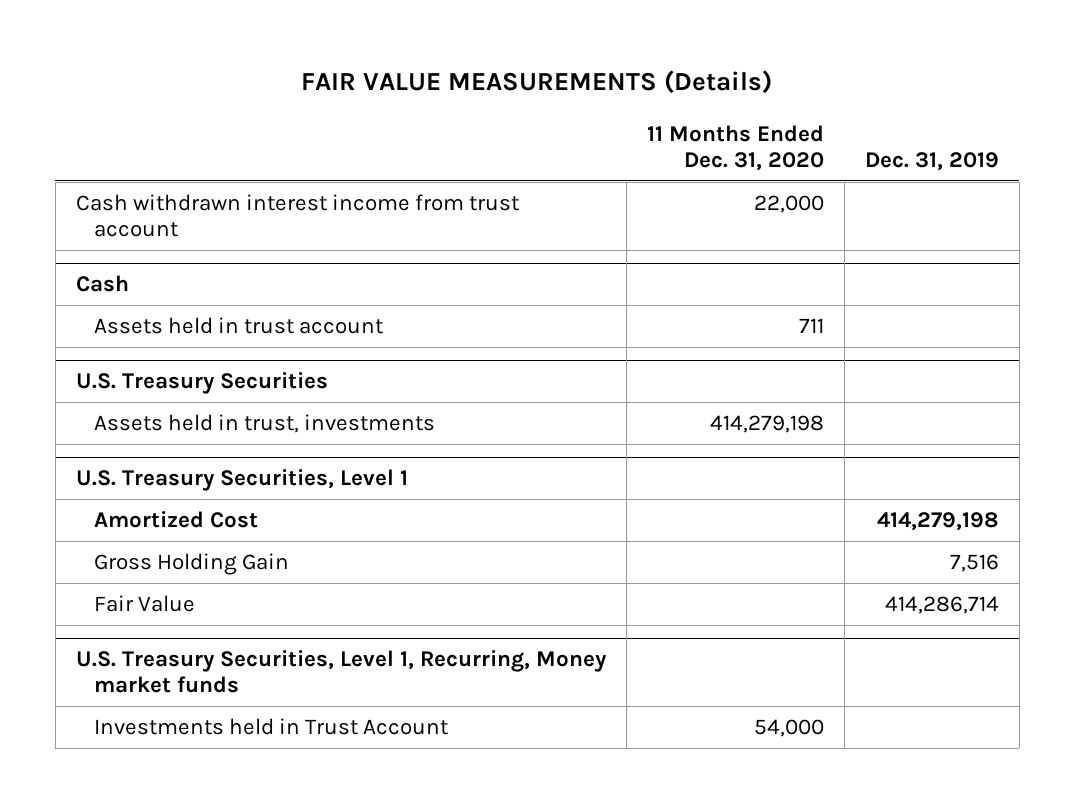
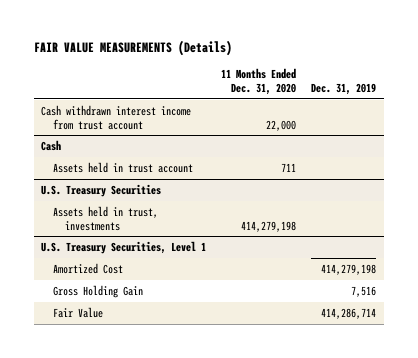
- U.S. Treasury Securities, Level 1, Recurring, Money market funds
- Investments held in Trust Account | 54,000 |

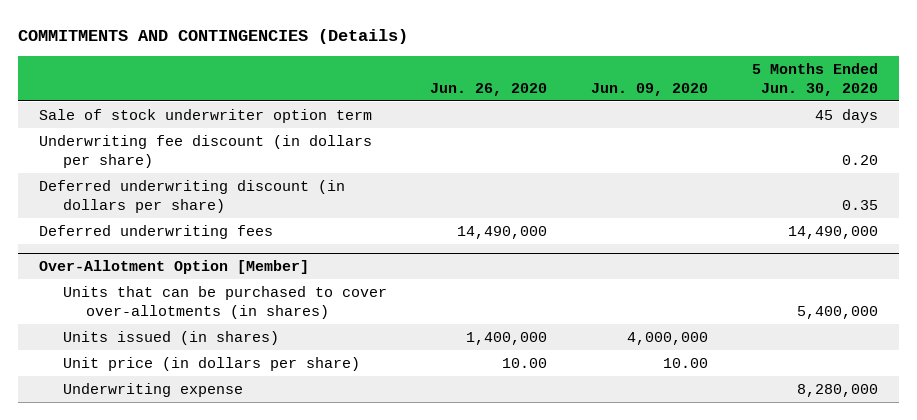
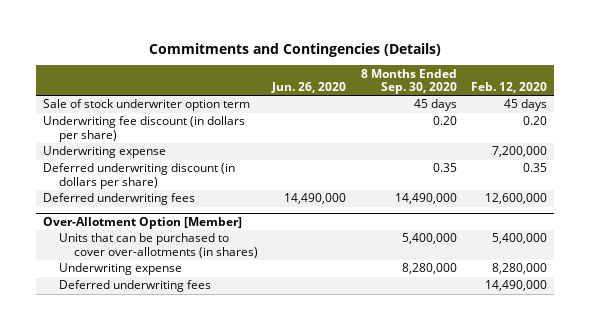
- COMMITMENTS AND CONTINGENCIES (Details)
+ Commitments and Contingencies (Details)
- | Jun. 26, 2020 | Jun. 09, 2020 | 5 Months Ended Jun. 30, 2020
+ | Jun. 26, 2020 | 8 Months Ended Sep. 30, 2020 | Feb. 12, 2020
+ Underwriting expense | | | 7,200,000
@ Over-Allotment Option [Member]
- Units issued (in shares) | 1,400,000 | 4,000,000 |
- Unit price (in dollars per share) | 10.00 | 10.00 |
+ Deferred underwriting fees | | | 14,490,000

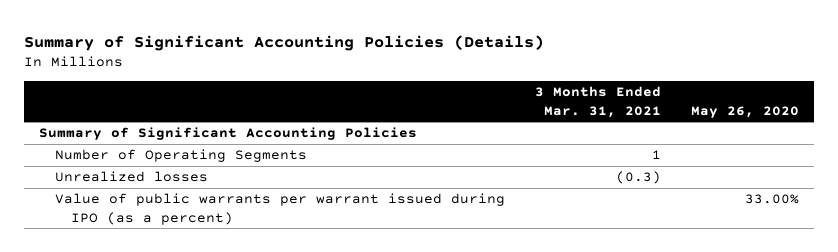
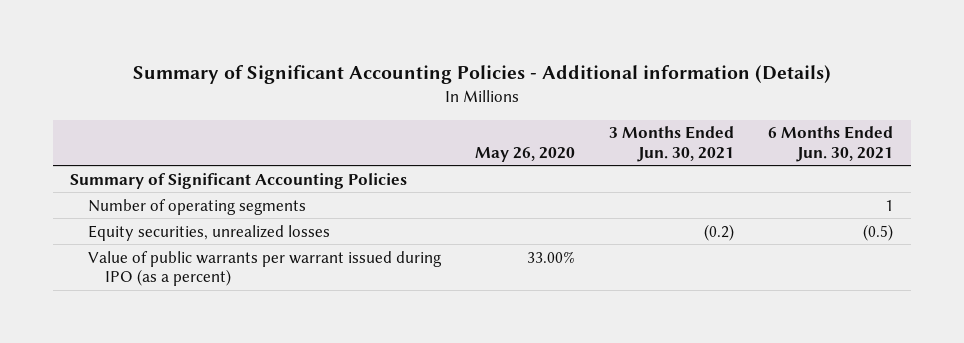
- Summary of Significant Accounting Policies (Details)
+ Summary of Significant Accounting Policies - Additional information (Details)
- | 3 Months Ended Mar. 31, 2021 | May 26, 2020
+ | May 26, 2020 | 3 Months Ended Jun. 30, 2021 | 6 Months Ended Jun. 30, 2021
- Number of Operating Segments | 1 |
- Unrealized losses | (0.3) |
+ Number of operating segments | | | 1
+ Equity securities, unrealized losses | | (0.2) | (0.5)

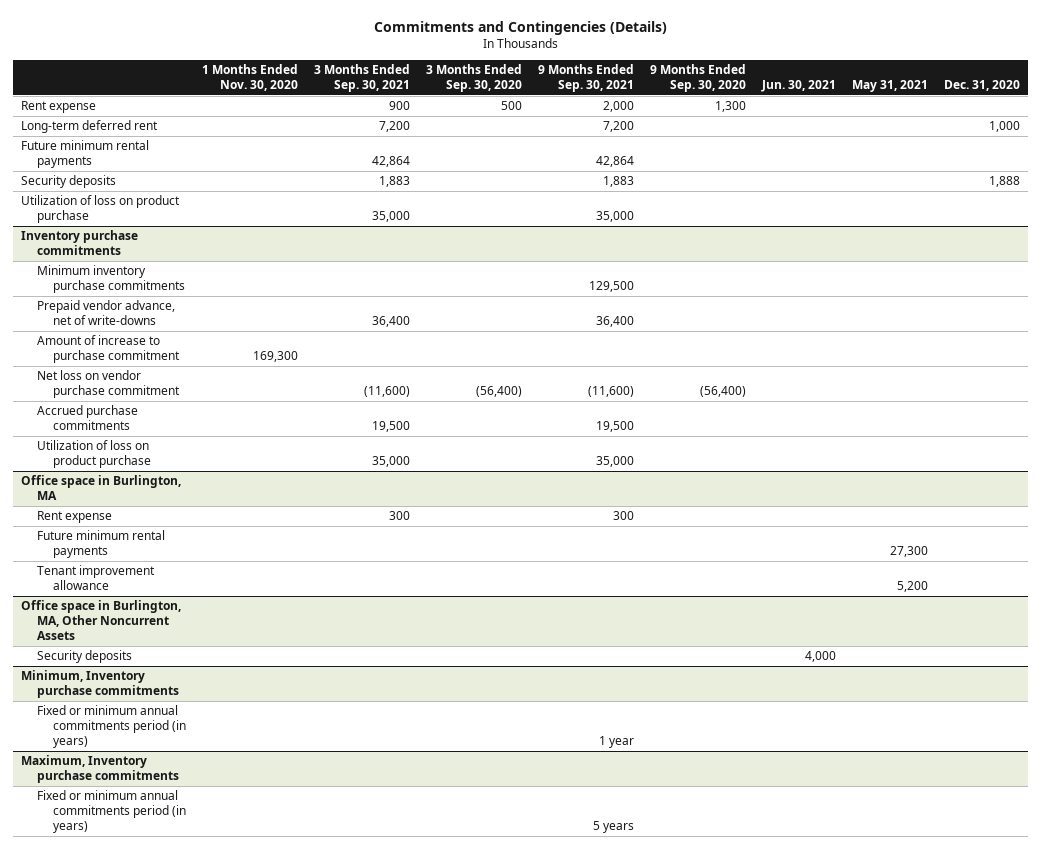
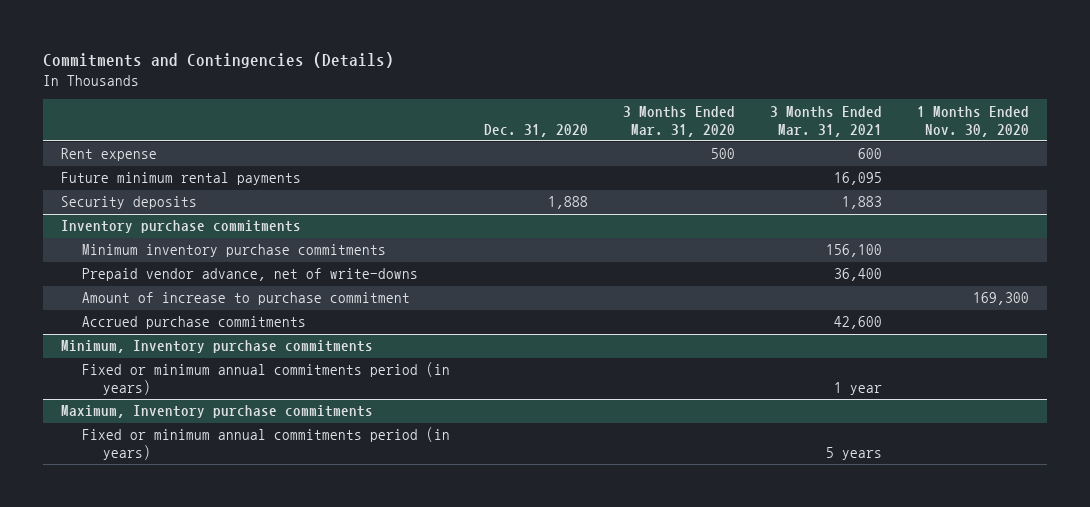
- | 1 Months Ended Nov. 30, 2020 | 3 Months Ended Sep. 30, 2021 | 3 Months Ended Sep. 30, 2020 | 9 Months Ended Sep. 30, 2021 | 9 Months Ended Sep. 30, 2020 | Jun. 30, 2021 | May 31, 2021 | Dec. 31, 2020
+ | Dec. 31, 2020 | 3 Months Ended Mar. 31, 2020 | 3 Months Ended Mar. 31, 2021 | 1 Months Ended Nov. 30, 2020
- Long-term deferred rent | | 7,200 | | 7,200 | | | | 1,000
- Utilization of loss on product purchase | | 35,000 | | 35,000 | | | |
@ Inventory purchase commitments
- Net loss on vendor purchase commitment | | (11,600) | (56,400) | (11,600) | (56,400) | | |
- Utilization of loss on product purchase | | 35,000 | | 35,000 | | | |
- Office space in Burlington, MA
- Rent expense | | 300 | | 300 | | | |
- Future minimum rental payments | | | | | | | 27,300 |
- Tenant improvement allowance | | | | | | | 5,200 |
- Office space in Burlington, MA, Other Noncurrent Assets
- Security deposits | | | | | | 4,000 | |

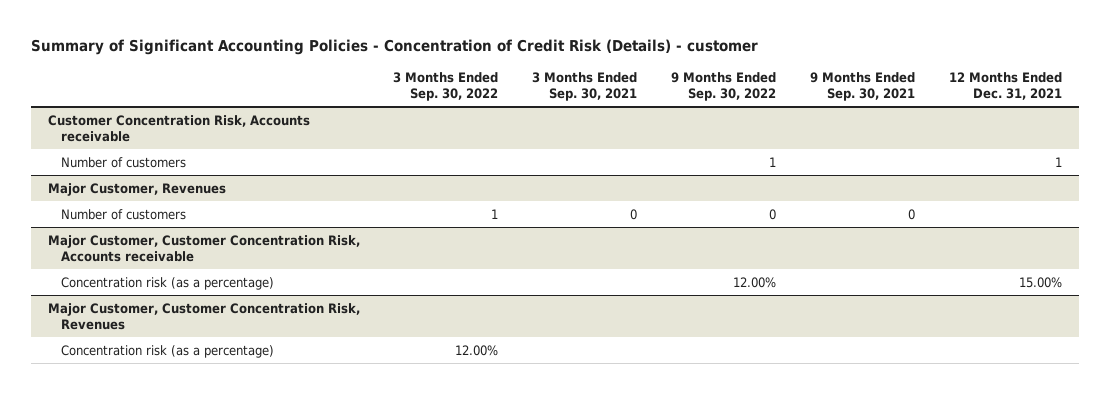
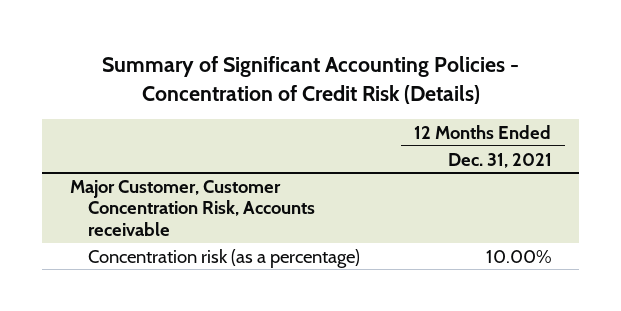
- Summary of Significant Accounting Policies - Concentration of Credit Risk (Details) - customer
+ Summary of Significant Accounting Policies - Concentration of Credit Risk (Details)
- | 3 Months Ended Sep. 30, 2022 | 3 Months Ended Sep. 30, 2021 | 9 Months Ended Sep. 30, 2022 | 9 Months Ended Sep. 30, 2021 | 12 Months Ended Dec. 31, 2021
+ | 12 Months Ended Dec. 31, 2021
- Customer Concentration Risk, Accounts receivable
- Number of customers | | | 1 | | 1
- Major Customer, Revenues
- Number of customers | 1 | 0 | 0 | 0 |
@ Major Customer, Customer Concentration Risk, Accounts receivable
- Concentration risk (as a percentage) | | | 12.00% | | 15.00%
- Major Customer, Customer Concentration Risk, Revenues
- Concentration risk (as a percentage) | 12.00% | | | |
@ Major Customer, Customer Concentration Risk, Accounts receivable
+ Concentration risk (as a percentage) | 10.00%

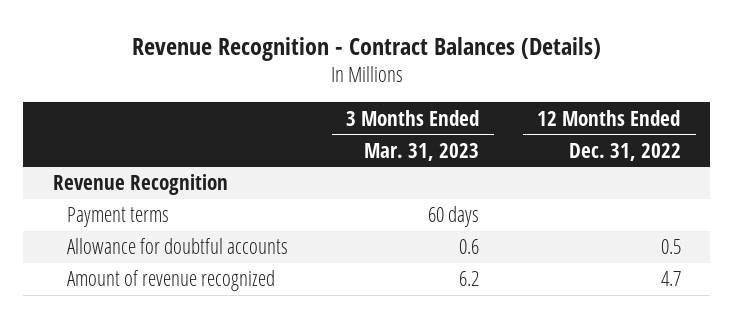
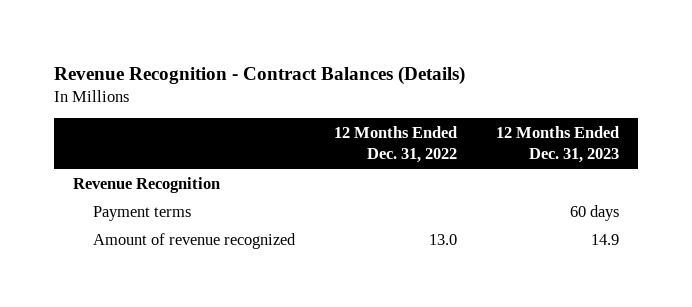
- | 3 Months Ended Mar. 31, 2023 | 12 Months Ended Dec. 31, 2022
+ | 12 Months Ended Dec. 31, 2022 | 12 Months Ended Dec. 31, 2023
- Allowance for doubtful accounts | 0.6 | 0.5
- Amount of revenue recognized | 6.2 | 4.7
+ Amount of revenue recognized | 13.0 | 14.9

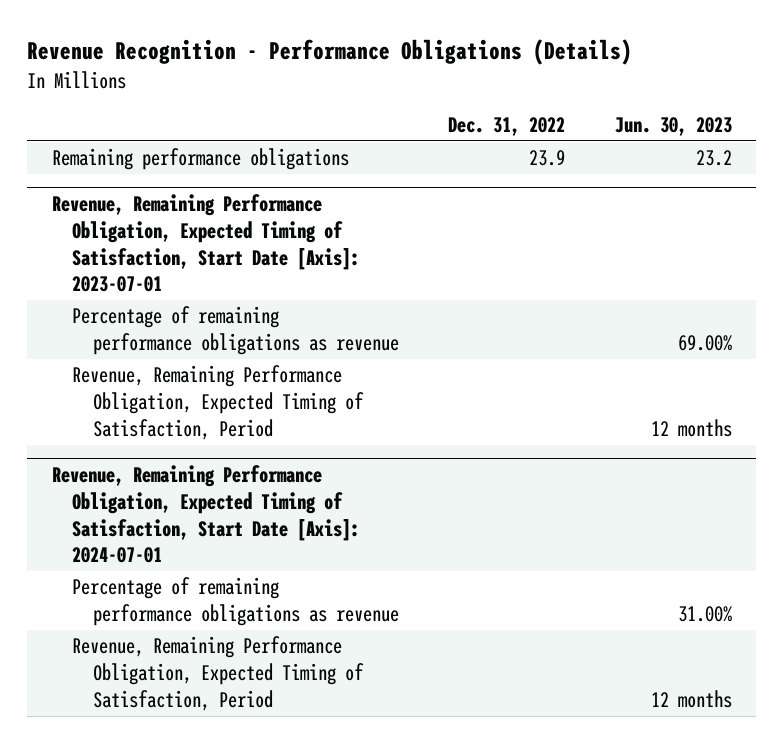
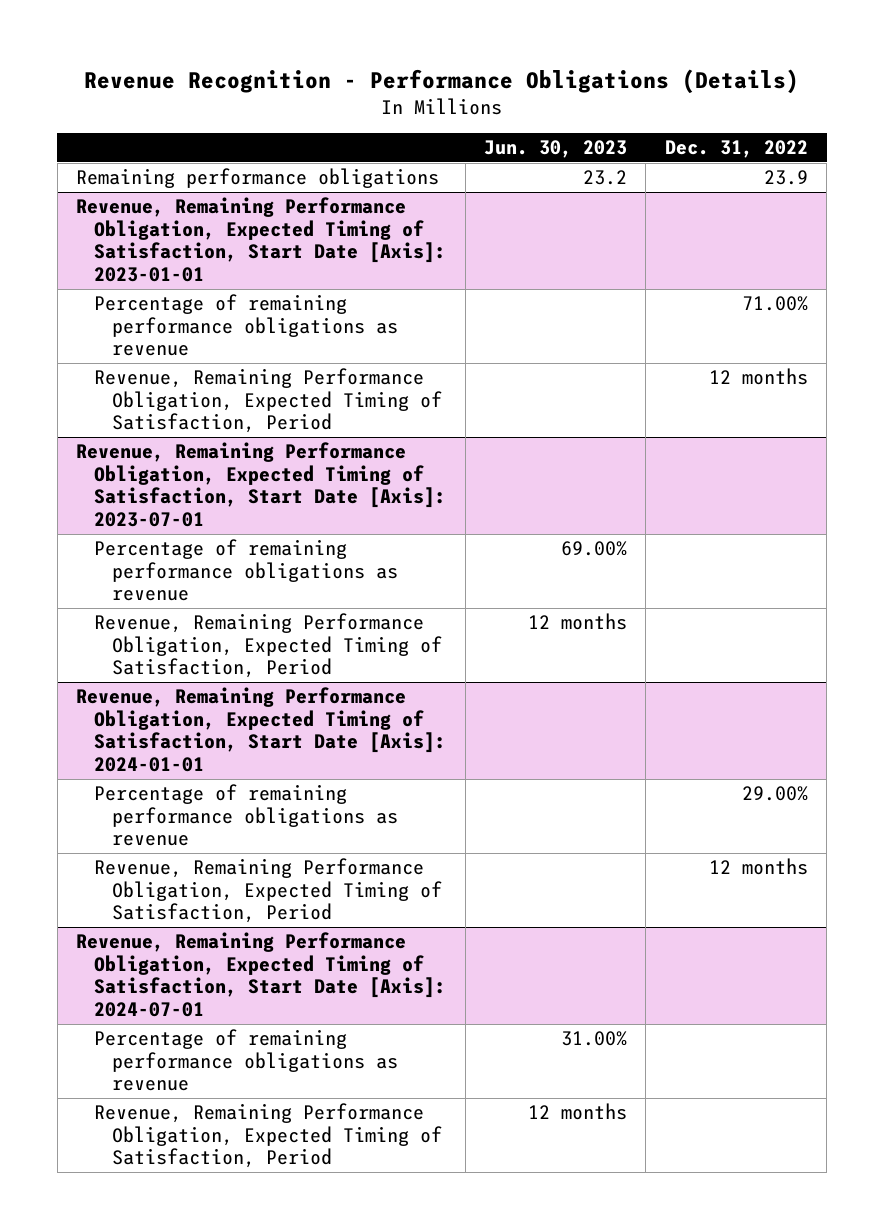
- | Dec. 31, 2022 | Jun. 30, 2023
+ | Jun. 30, 2023 | Dec. 31, 2022
+ Revenue, Remaining Performance Obligation, Expected Timing of Satisfaction, Start Date [Axis]: 2023-01-01
+ Percentage of remaining performance obligations as revenue | | 71.00%
+ Revenue, Remaining Performance Obligation, Expected Timing of Satisfaction, Period | | 12 months
+ Revenue, Remaining Performance Obligation, Expected Timing of Satisfaction, Start Date [Axis]: 2024-01-01
+ Percentage of remaining performance obligations as revenue | | 29.00%
+ Revenue, Remaining Performance Obligation, Expected Timing of Satisfaction, Period | | 12 months

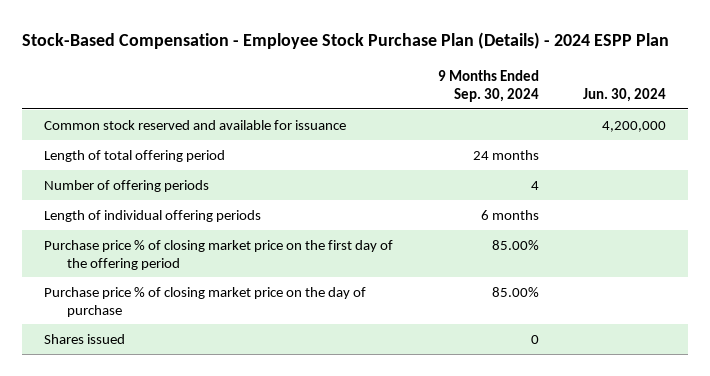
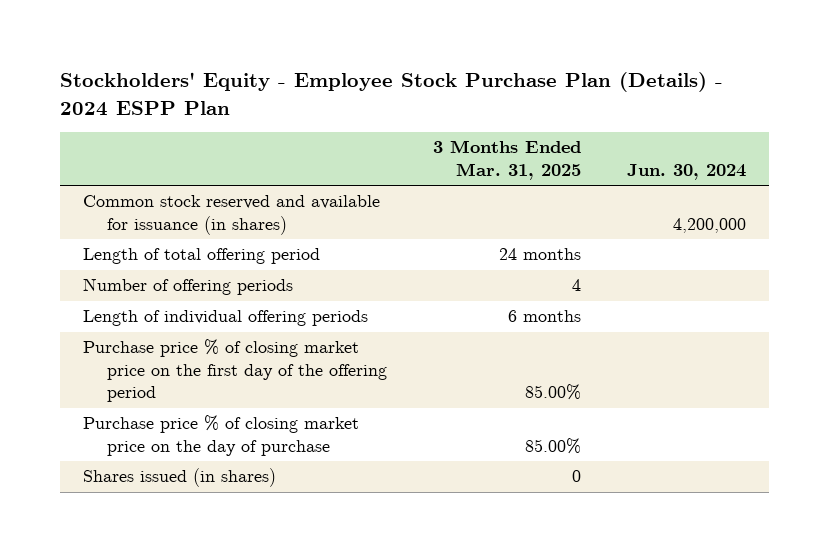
- Stock-Based Compensation - Employee Stock Purchase Plan (Details) - 2024 ESPP Plan
+ Stockholders' Equity - Employee Stock Purchase Plan (Details) - 2024 ESPP Plan
- | 9 Months Ended Sep. 30, 2024 | Jun. 30, 2024
+ | 3 Months Ended Mar. 31, 2025 | Jun. 30, 2024
- Common stock reserved and available for issuance | | 4,200,000
+ Common stock reserved and available for issuance (in shares) | | 4,200,000
- Shares issued | 0 |
+ Shares issued (in shares) | 0 |

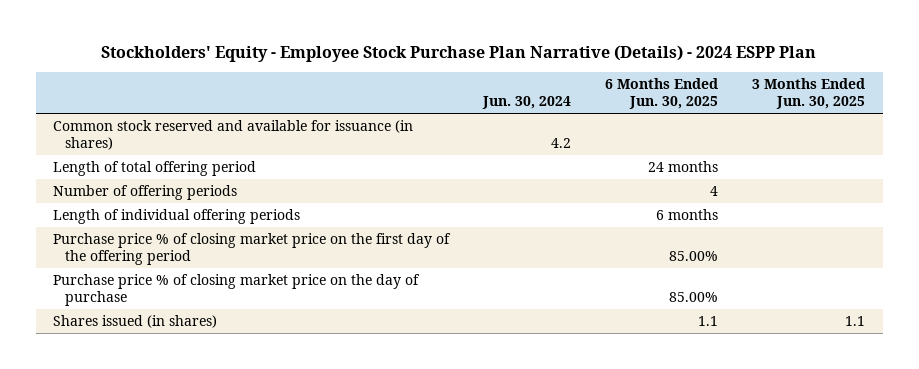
- Stockholders' Equity - Employee Stock Purchase Plan (Details) - 2024 ESPP Plan
+ Stockholders' Equity - Employee Stock Purchase Plan Narrative (Details) - 2024 ESPP Plan
- | 3 Months Ended Mar. 31, 2025 | Jun. 30, 2024
+ | Jun. 30, 2024 | 6 Months Ended Jun. 30, 2025 | 3 Months Ended Jun. 30, 2025
- Common stock reserved and available for issuance (in shares) | | 4,200,000
+ Common stock reserved and available for issuance (in shares) | 4.2 | |

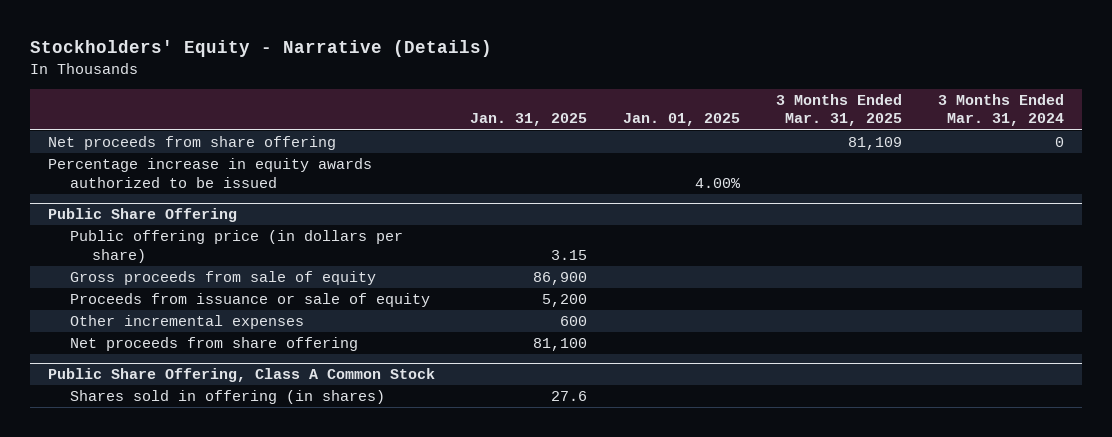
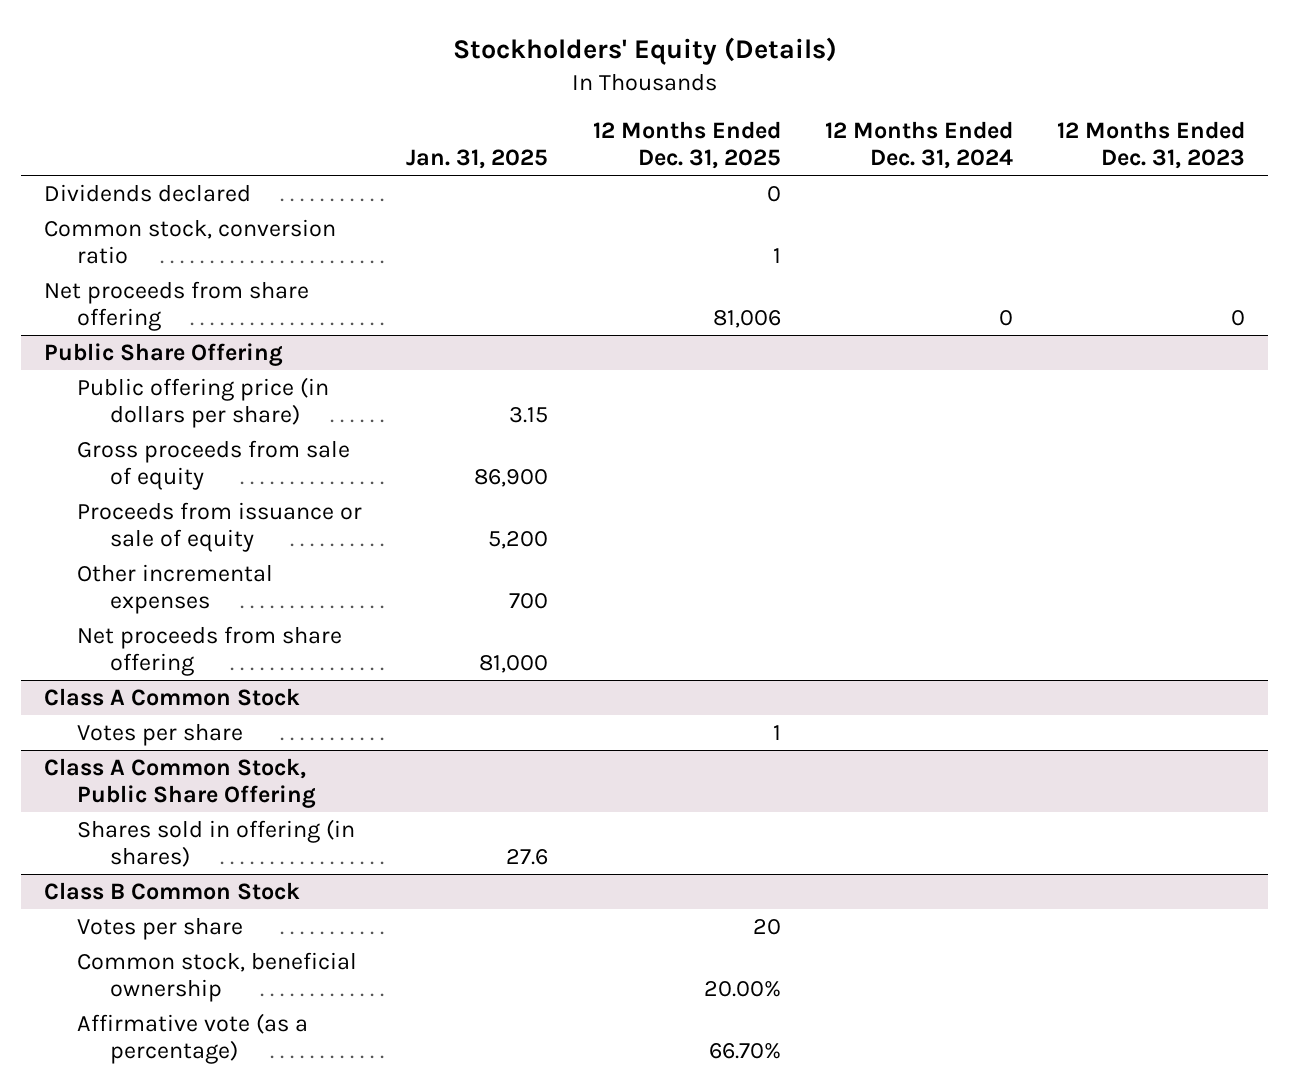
- Stockholders' Equity - Narrative (Details)
+ Stockholders' Equity (Details)
- | Jan. 31, 2025 | Jan. 01, 2025 | 3 Months Ended Mar. 31, 2025 | 3 Months Ended Mar. 31, 2024
+ | Jan. 31, 2025 | 12 Months Ended Dec. 31, 2025 | 12 Months Ended Dec. 31, 2024 | 12 Months Ended Dec. 31, 2023
+ Dividends declared | | 0 | |
+ Common stock, conversion ratio | | 1 | |
- Percentage increase in equity awards authorized to be issued | | 4.00% | |
@ Public Share Offering
- Other incremental expenses | 600 | | |
- Net proceeds from share offering | 81,100 | | |
- Public Share Offering, Class A Common Stock
@ Public Share Offering
+ Other incremental expenses | 700 | | |
+ Net proceeds from share offering | 81,000 | | |
+ Class A Common Stock
+ Votes per share | | 1 | |
+ Class A Common Stock, Public Share Offering
+ Class B Common Stock
+ Votes per share | | 20 | |
+ Common stock, beneficial ownership | | 20.00% | |
+ Affirmative vote (as a percentage) | | 66.70% | |

